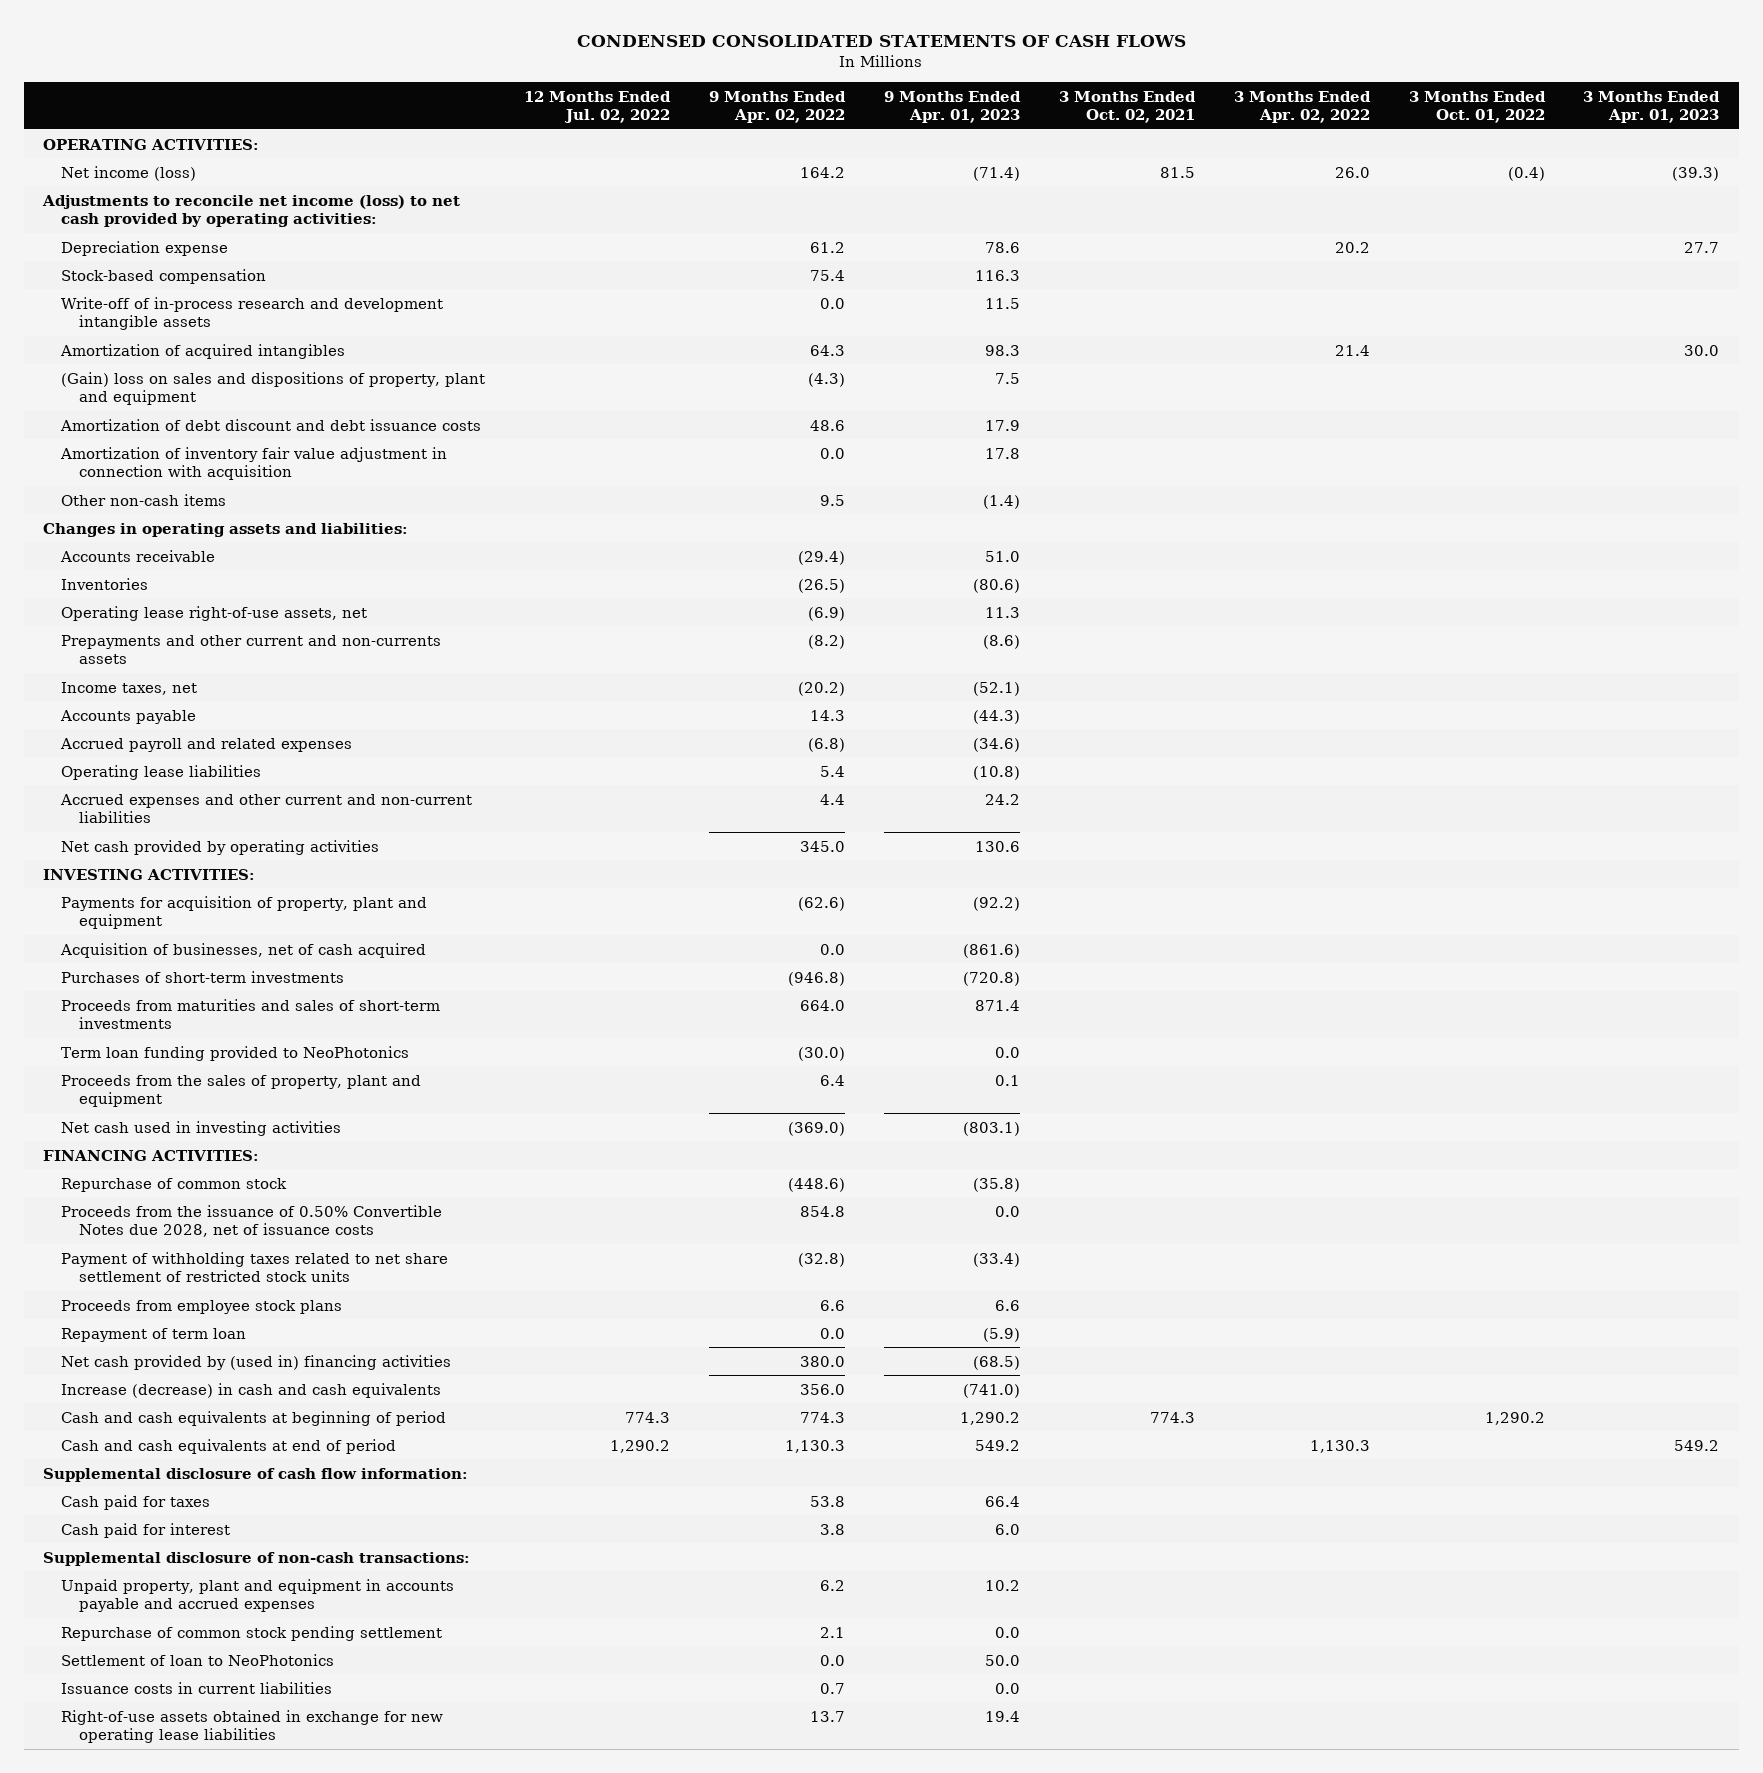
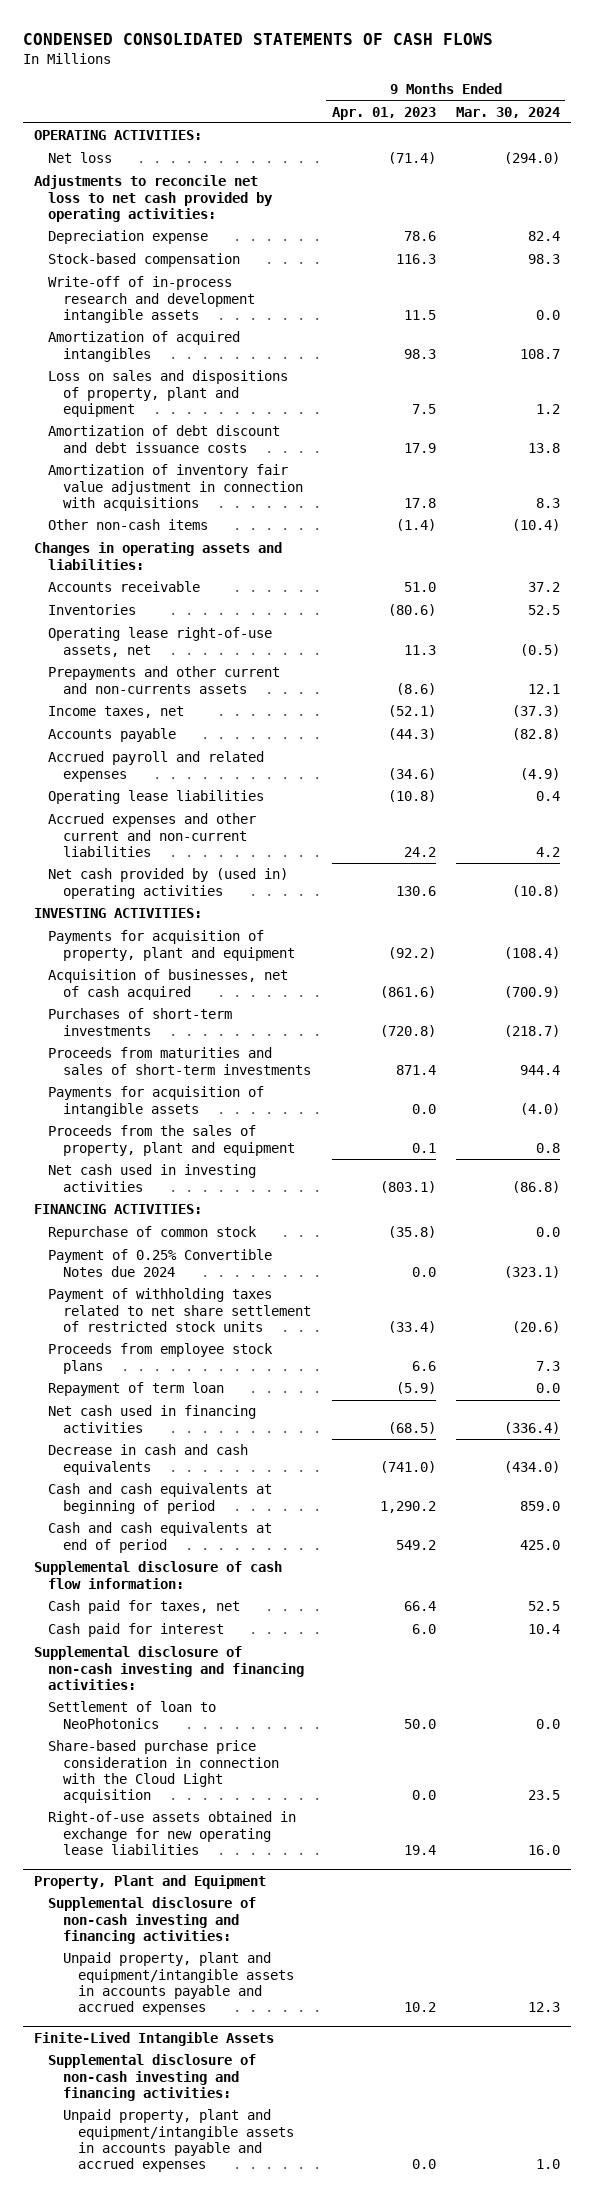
- | 12 Months Ended Jul. 02, 2022 | 9 Months Ended Apr. 02, 2022 | 9 Months Ended Apr. 01, 2023 | 3 Months Ended Oct. 02, 2021 | 3 Months Ended Apr. 02, 2022 | 3 Months Ended Oct. 01, 2022 | 3 Months Ended Apr. 01, 2023
+ | 9 Months Ended Apr. 01, 2023 | 9 Months Ended Mar. 30, 2024
- Net income (loss) | | 164.2 | (71.4) | 81.5 | 26.0 | (0.4) | (39.3)
- Adjustments to reconcile net income (loss) to net cash provided by operating activities:
+ Net loss | (71.4) | (294.0)
+ Adjustments to reconcile net loss to net cash provided by operating activities:
- (Gain) loss on sales and dispositions of property, plant and equipment | | (4.3) | 7.5 | | | |
+ Loss on sales and dispositions of property, plant and equipment | 7.5 | 1.2
- Amortization of inventory fair value adjustment in connection with acquisition | | 0.0 | 17.8 | | | |
+ Amortization of inventory fair value adjustment in connection with acquisitions | 17.8 | 8.3
- Net cash provided by operating activities | | 345.0 | 130.6 | | | |
+ Net cash provided by (used in) operating activities | 130.6 | (10.8)
- Term loan funding provided to NeoPhotonics | | (30.0) | 0.0 | | | |
+ Payments for acquisition of intangible assets | 0.0 | (4.0)
- Proceeds from the issuance of 0.50% Convertible Notes due 2028, net of issuance costs | | 854.8 | 0.0 | | | |
+ Payment of 0.25% Convertible Notes due 2024 | 0.0 | (323.1)
- Net cash provided by (used in) financing activities | | 380.0 | (68.5) | | | |
- Increase (decrease) in cash and cash equivalents | | 356.0 | (741.0) | | | |
+ Net cash used in financing activities | (68.5) | (336.4)
+ Decrease in cash and cash equivalents | (741.0) | (434.0)
- Cash paid for taxes | | 53.8 | 66.4 | | | |
+ Cash paid for taxes, net | 66.4 | 52.5
- Supplemental disclosure of non-cash transactions:
- Unpaid property, plant and equipment in accounts payable and accrued expenses | | 6.2 | 10.2 | | | |
- Repurchase of common stock pending settlement | | 2.1 | 0.0 | | | |
+ Supplemental disclosure of non-cash investing and financing activities:
- Issuance costs in current liabilities | | 0.7 | 0.0 | | | |
+ Share-based purchase price consideration in connection with the Cloud Light acquisition | 0.0 | 23.5
+ Property, Plant and Equipment
+ Supplemental disclosure of non-cash investing and financing activities:
+ Unpaid property, plant and equipment/intangible assets in accounts payable and accrued expenses | 10.2 | 12.3
+ Finite-Lived Intangible Assets
+ Supplemental disclosure of non-cash investing and financing activities:
+ Unpaid property, plant and equipment/intangible assets in accounts payable and accrued expenses | 0.0 | 1.0

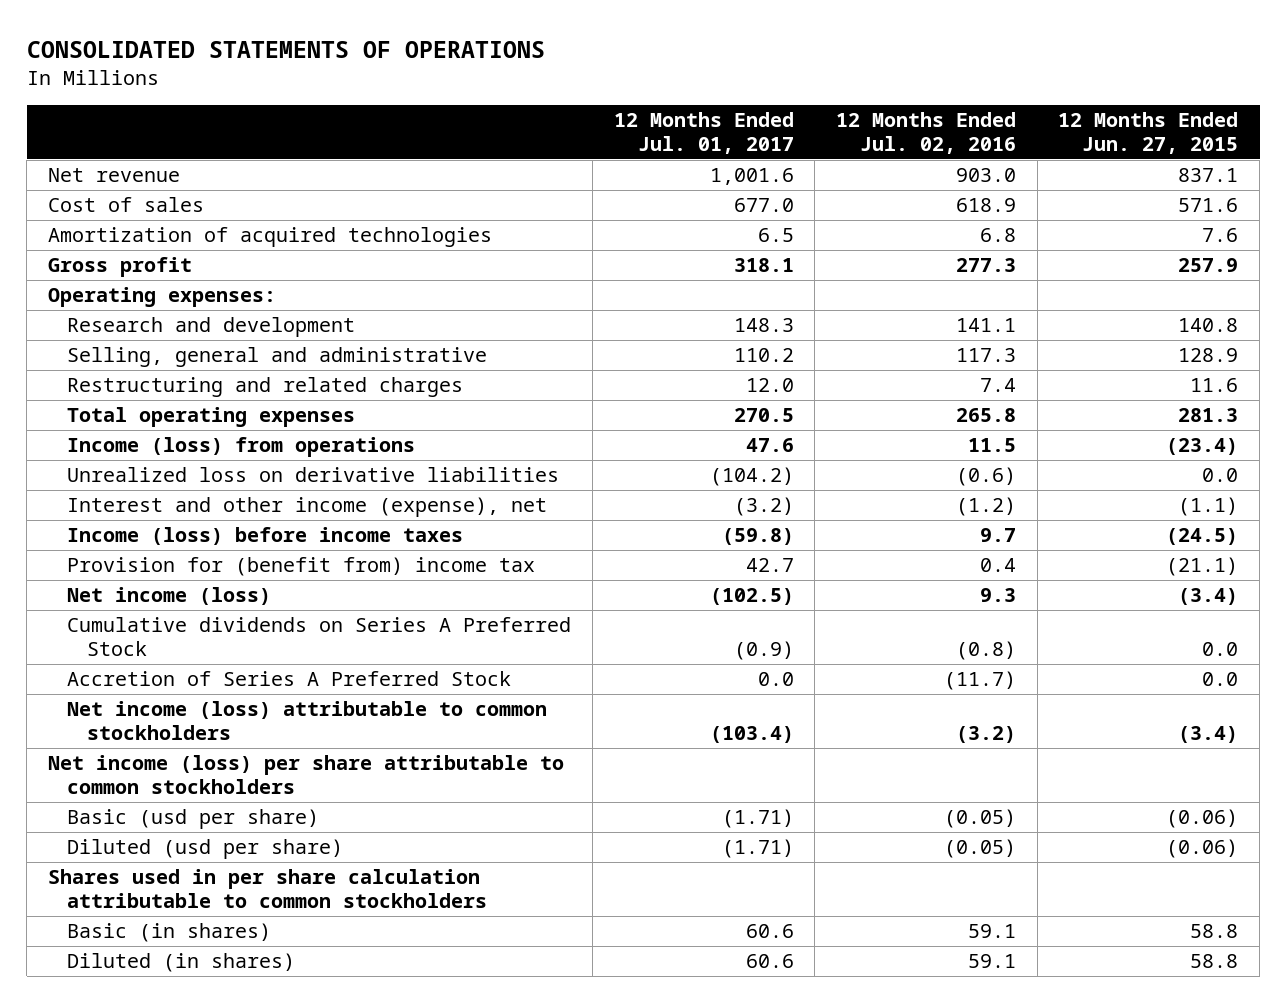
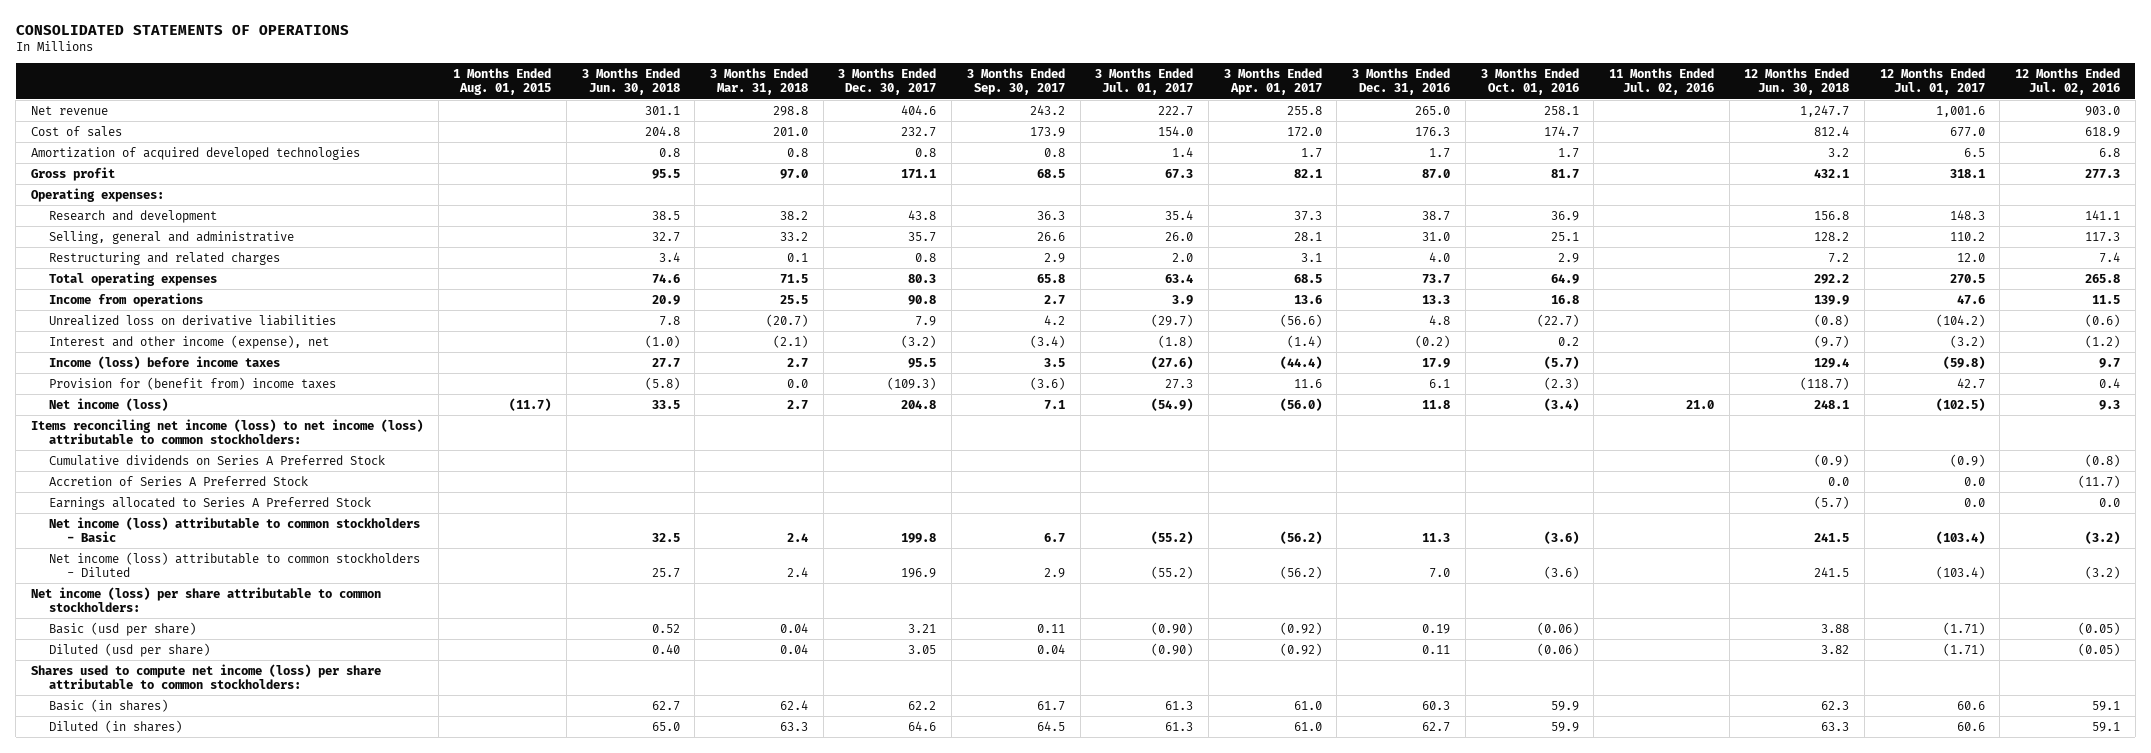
- | 12 Months Ended Jul. 01, 2017 | 12 Months Ended Jul. 02, 2016 | 12 Months Ended Jun. 27, 2015
+ | 1 Months Ended Aug. 01, 2015 | 3 Months Ended Jun. 30, 2018 | 3 Months Ended Mar. 31, 2018 | 3 Months Ended Dec. 30, 2017 | 3 Months Ended Sep. 30, 2017 | 3 Months Ended Jul. 01, 2017 | 3 Months Ended Apr. 01, 2017 | 3 Months Ended Dec. 31, 2016 | 3 Months Ended Oct. 01, 2016 | 11 Months Ended Jul. 02, 2016 | 12 Months Ended Jun. 30, 2018 | 12 Months Ended Jul. 01, 2017 | 12 Months Ended Jul. 02, 2016
- Amortization of acquired technologies | 6.5 | 6.8 | 7.6
+ Amortization of acquired developed technologies | | 0.8 | 0.8 | 0.8 | 0.8 | 1.4 | 1.7 | 1.7 | 1.7 | | 3.2 | 6.5 | 6.8
- Income (loss) from operations | 47.6 | 11.5 | (23.4)
+ Income from operations | | 20.9 | 25.5 | 90.8 | 2.7 | 3.9 | 13.6 | 13.3 | 16.8 | | 139.9 | 47.6 | 11.5
- Provision for (benefit from) income tax | 42.7 | 0.4 | (21.1)
+ Provision for (benefit from) income taxes | | (5.8) | 0.0 | (109.3) | (3.6) | 27.3 | 11.6 | 6.1 | (2.3) | | (118.7) | 42.7 | 0.4
+ Items reconciling net income (loss) to net income (loss) attributable to common stockholders:
- Net income (loss) attributable to common stockholders | (103.4) | (3.2) | (3.4)
- Net income (loss) per share attributable to common stockholders
+ Earnings allocated to Series A Preferred Stock | | | | | | | | | | | (5.7) | 0.0 | 0.0
+ Net income (loss) attributable to common stockholders - Basic | | 32.5 | 2.4 | 199.8 | 6.7 | (55.2) | (56.2) | 11.3 | (3.6) | | 241.5 | (103.4) | (3.2)
+ Net income (loss) attributable to common stockholders - Diluted | | 25.7 | 2.4 | 196.9 | 2.9 | (55.2) | (56.2) | 7.0 | (3.6) | | 241.5 | (103.4) | (3.2)
+ Net income (loss) per share attributable to common stockholders:
- Shares used in per share calculation attributable to common stockholders
+ Shares used to compute net income (loss) per share attributable to common stockholders:

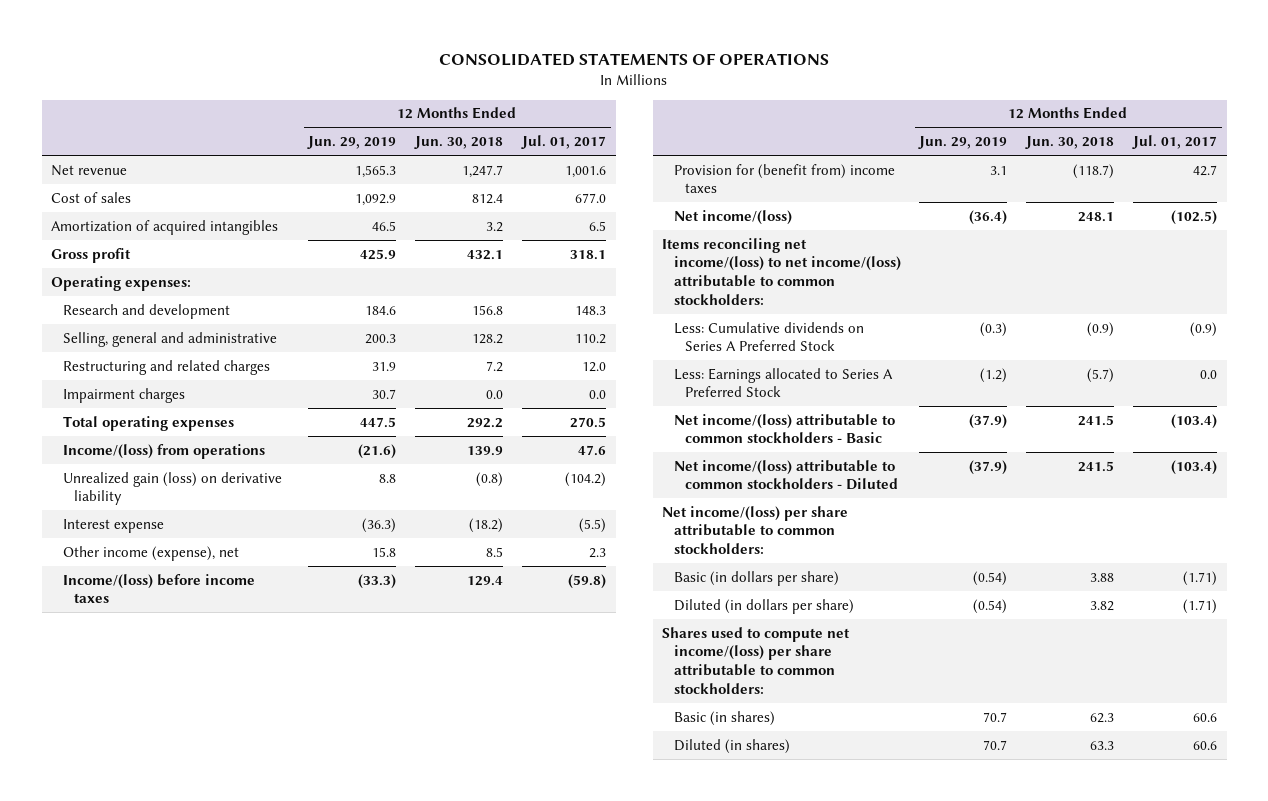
- | 1 Months Ended Aug. 01, 2015 | 3 Months Ended Jun. 30, 2018 | 3 Months Ended Mar. 31, 2018 | 3 Months Ended Dec. 30, 2017 | 3 Months Ended Sep. 30, 2017 | 3 Months Ended Jul. 01, 2017 | 3 Months Ended Apr. 01, 2017 | 3 Months Ended Dec. 31, 2016 | 3 Months Ended Oct. 01, 2016 | 11 Months Ended Jul. 02, 2016 | 12 Months Ended Jun. 30, 2018 | 12 Months Ended Jul. 01, 2017 | 12 Months Ended Jul. 02, 2016
+ | 12 Months Ended Jun. 29, 2019 | 12 Months Ended Jun. 30, 2018 | 12 Months Ended Jul. 01, 2017
- Amortization of acquired developed technologies | | 0.8 | 0.8 | 0.8 | 0.8 | 1.4 | 1.7 | 1.7 | 1.7 | | 3.2 | 6.5 | 6.8
+ Amortization of acquired intangibles | 46.5 | 3.2 | 6.5
+ Impairment charges | 30.7 | 0.0 | 0.0
- Income from operations | | 20.9 | 25.5 | 90.8 | 2.7 | 3.9 | 13.6 | 13.3 | 16.8 | | 139.9 | 47.6 | 11.5
- Unrealized loss on derivative liabilities | | 7.8 | (20.7) | 7.9 | 4.2 | (29.7) | (56.6) | 4.8 | (22.7) | | (0.8) | (104.2) | (0.6)
- Interest and other income (expense), net | | (1.0) | (2.1) | (3.2) | (3.4) | (1.8) | (1.4) | (0.2) | 0.2 | | (9.7) | (3.2) | (1.2)
- Income (loss) before income taxes | | 27.7 | 2.7 | 95.5 | 3.5 | (27.6) | (44.4) | 17.9 | (5.7) | | 129.4 | (59.8) | 9.7
+ Income/(loss) from operations | (21.6) | 139.9 | 47.6
+ Unrealized gain (loss) on derivative liability | 8.8 | (0.8) | (104.2)
+ Interest expense | (36.3) | (18.2) | (5.5)
+ Other income (expense), net | 15.8 | 8.5 | 2.3
+ Income/(loss) before income taxes | (33.3) | 129.4 | (59.8)
- Net income (loss) | (11.7) | 33.5 | 2.7 | 204.8 | 7.1 | (54.9) | (56.0) | 11.8 | (3.4) | 21.0 | 248.1 | (102.5) | 9.3
- Items reconciling net income (loss) to net income (loss) attributable to common stockholders:
- Cumulative dividends on Series A Preferred Stock | | | | | | | | | | | (0.9) | (0.9) | (0.8)
- Accretion of Series A Preferred Stock | | | | | | | | | | | 0.0 | 0.0 | (11.7)
- Earnings allocated to Series A Preferred Stock | | | | | | | | | | | (5.7) | 0.0 | 0.0
- Net income (loss) attributable to common stockholders - Basic | | 32.5 | 2.4 | 199.8 | 6.7 | (55.2) | (56.2) | 11.3 | (3.6) | | 241.5 | (103.4) | (3.2)
- Net income (loss) attributable to common stockholders - Diluted | | 25.7 | 2.4 | 196.9 | 2.9 | (55.2) | (56.2) | 7.0 | (3.6) | | 241.5 | (103.4) | (3.2)
- Net income (loss) per share attributable to common stockholders:
- Basic (usd per share) | | 0.52 | 0.04 | 3.21 | 0.11 | (0.90) | (0.92) | 0.19 | (0.06) | | 3.88 | (1.71) | (0.05)
- Diluted (usd per share) | | 0.40 | 0.04 | 3.05 | 0.04 | (0.90) | (0.92) | 0.11 | (0.06) | | 3.82 | (1.71) | (0.05)
- Shares used to compute net income (loss) per share attributable to common stockholders:
+ Net income/(loss) | (36.4) | 248.1 | (102.5)
+ Items reconciling net income/(loss) to net income/(loss) attributable to common stockholders:
+ Less: Cumulative dividends on Series A Preferred Stock | (0.3) | (0.9) | (0.9)
+ Less: Earnings allocated to Series A Preferred Stock | (1.2) | (5.7) | 0.0
+ Net income/(loss) attributable to common stockholders - Basic | (37.9) | 241.5 | (103.4)
+ Net income/(loss) attributable to common stockholders - Diluted | (37.9) | 241.5 | (103.4)
+ Net income/(loss) per share attributable to common stockholders:
+ Basic (in dollars per share) | (0.54) | 3.88 | (1.71)
+ Diluted (in dollars per share) | (0.54) | 3.82 | (1.71)
+ Shares used to compute net income/(loss) per share attributable to common stockholders:

